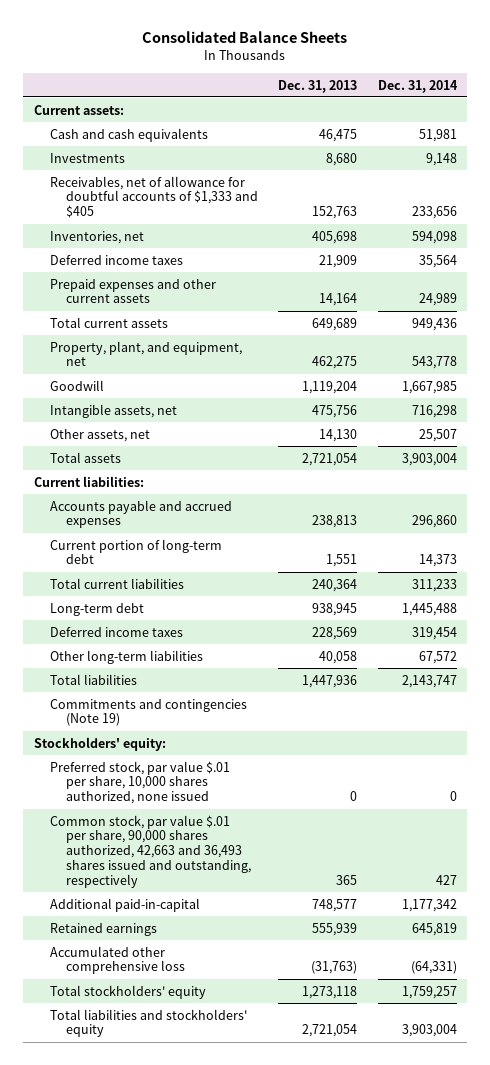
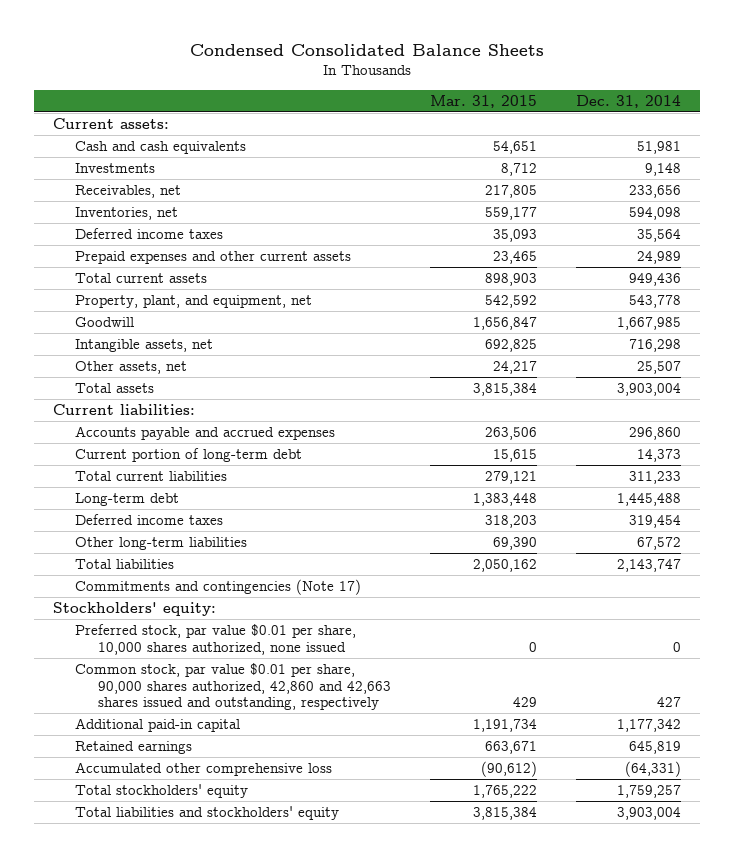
- Consolidated Balance Sheets
+ Condensed Consolidated Balance Sheets
- | Dec. 31, 2013 | Dec. 31, 2014
+ | Mar. 31, 2015 | Dec. 31, 2014
- Receivables, net of allowance for doubtful accounts of $1,333 and $405 | 152,763 | 233,656
+ Receivables, net | 217,805 | 233,656
- Commitments and contingencies (Note 19)
+ Commitments and contingencies (Note 17)
- Preferred stock, par value $.01 per share, 10,000 shares authorized, none issued | 0 | 0
- Common stock, par value $.01 per share, 90,000 shares authorized, 42,663 and 36,493 shares issued and outstanding, respectively | 365 | 427
- Additional paid-in-capital | 748,577 | 1,177,342
+ Preferred stock, par value $0.01 per share, 10,000 shares authorized, none issued | 0 | 0
+ Common stock, par value $0.01 per share, 90,000 shares authorized, 42,860 and 42,663 shares issued and outstanding, respectively | 429 | 427
+ Additional paid-in capital | 1,191,734 | 1,177,342

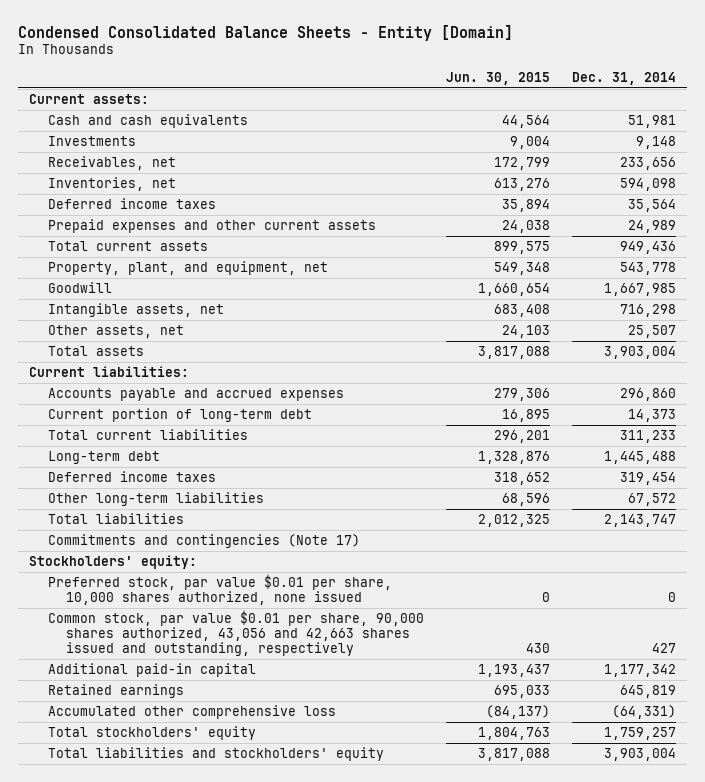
- Condensed Consolidated Balance Sheets
+ Condensed Consolidated Balance Sheets - Entity [Domain]
- | Mar. 31, 2015 | Dec. 31, 2014
+ | Jun. 30, 2015 | Dec. 31, 2014
- Common stock, par value $0.01 per share, 90,000 shares authorized, 42,860 and 42,663 shares issued and outstanding, respectively | 429 | 427
+ Common stock, par value $0.01 per share, 90,000 shares authorized, 43,056 and 42,663 shares issued and outstanding, respectively | 430 | 427

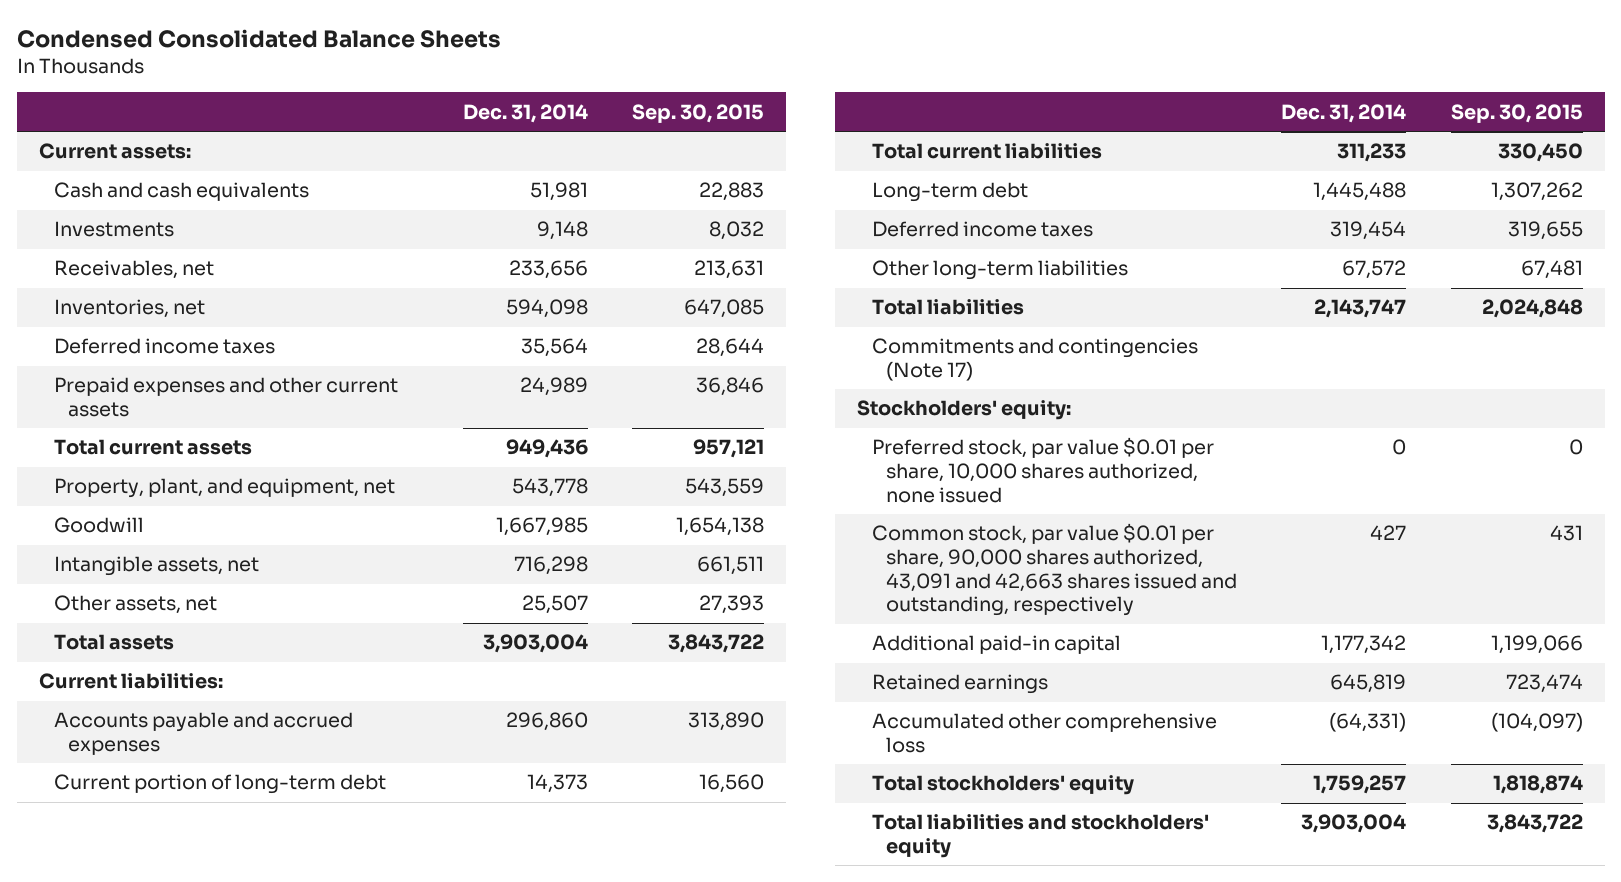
- Condensed Consolidated Balance Sheets - Entity [Domain]
+ Condensed Consolidated Balance Sheets
- | Jun. 30, 2015 | Dec. 31, 2014
+ | Dec. 31, 2014 | Sep. 30, 2015
- Common stock, par value $0.01 per share, 90,000 shares authorized, 43,056 and 42,663 shares issued and outstanding, respectively | 430 | 427
+ Common stock, par value $0.01 per share, 90,000 shares authorized, 43,091 and 42,663 shares issued and outstanding, respectively | 427 | 431

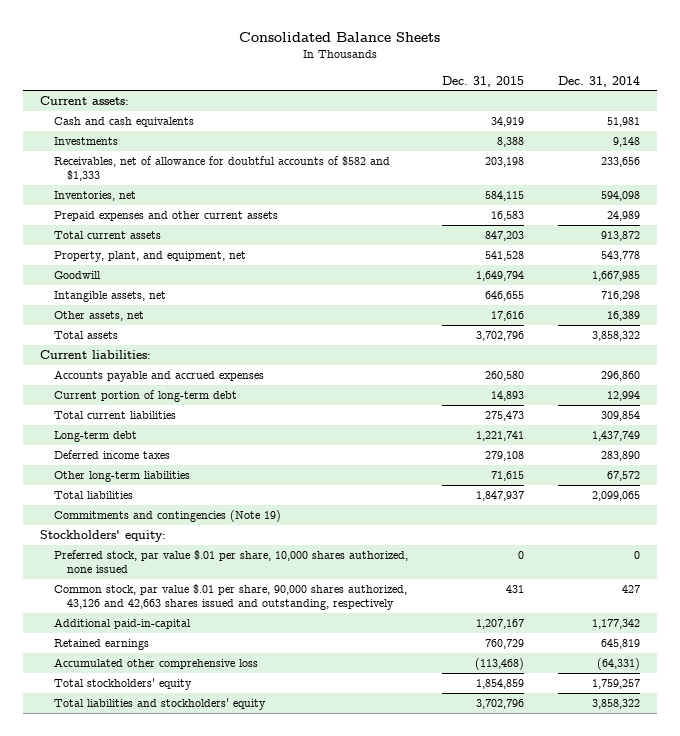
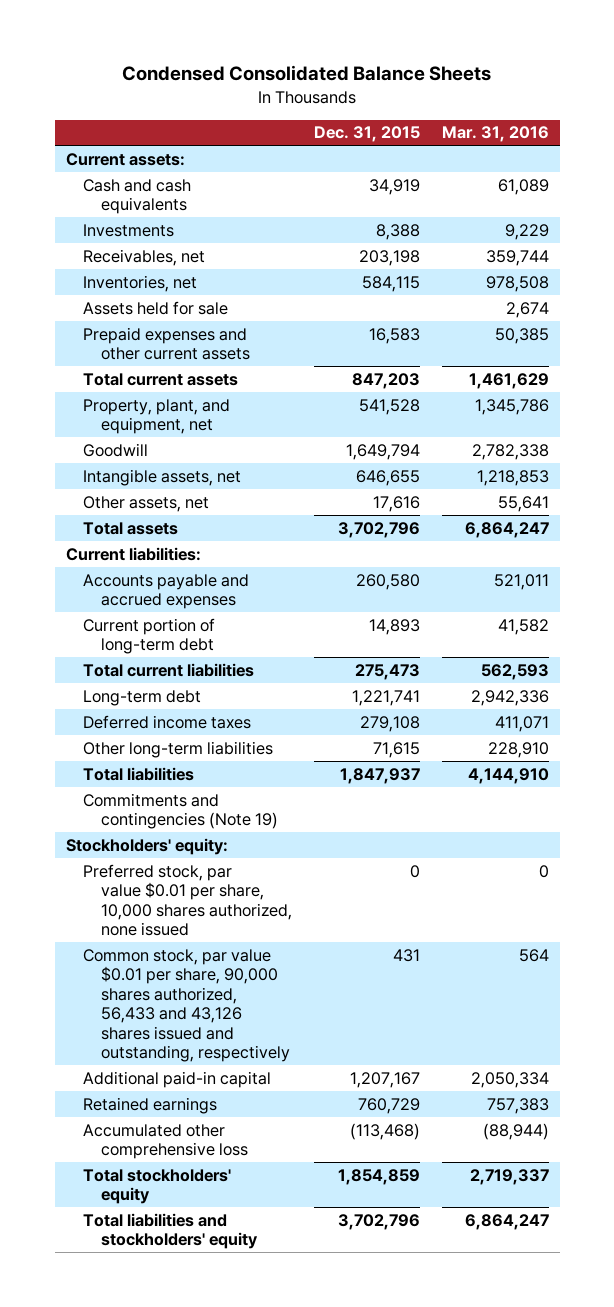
- Consolidated Balance Sheets
+ Condensed Consolidated Balance Sheets
- | Dec. 31, 2015 | Dec. 31, 2014
+ | Dec. 31, 2015 | Mar. 31, 2016
- Receivables, net of allowance for doubtful accounts of $582 and $1,333 | 203,198 | 233,656
+ Receivables, net | 203,198 | 359,744
+ Assets held for sale | | 2,674
- Preferred stock, par value $.01 per share, 10,000 shares authorized, none issued | 0 | 0
- Common stock, par value $.01 per share, 90,000 shares authorized, 43,126 and 42,663 shares issued and outstanding, respectively | 431 | 427
- Additional paid-in-capital | 1,207,167 | 1,177,342
+ Preferred stock, par value $0.01 per share, 10,000 shares authorized, none issued | 0 | 0
+ Common stock, par value $0.01 per share, 90,000 shares authorized, 56,433 and 43,126 shares issued and outstanding, respectively | 431 | 564
+ Additional paid-in capital | 1,207,167 | 2,050,334

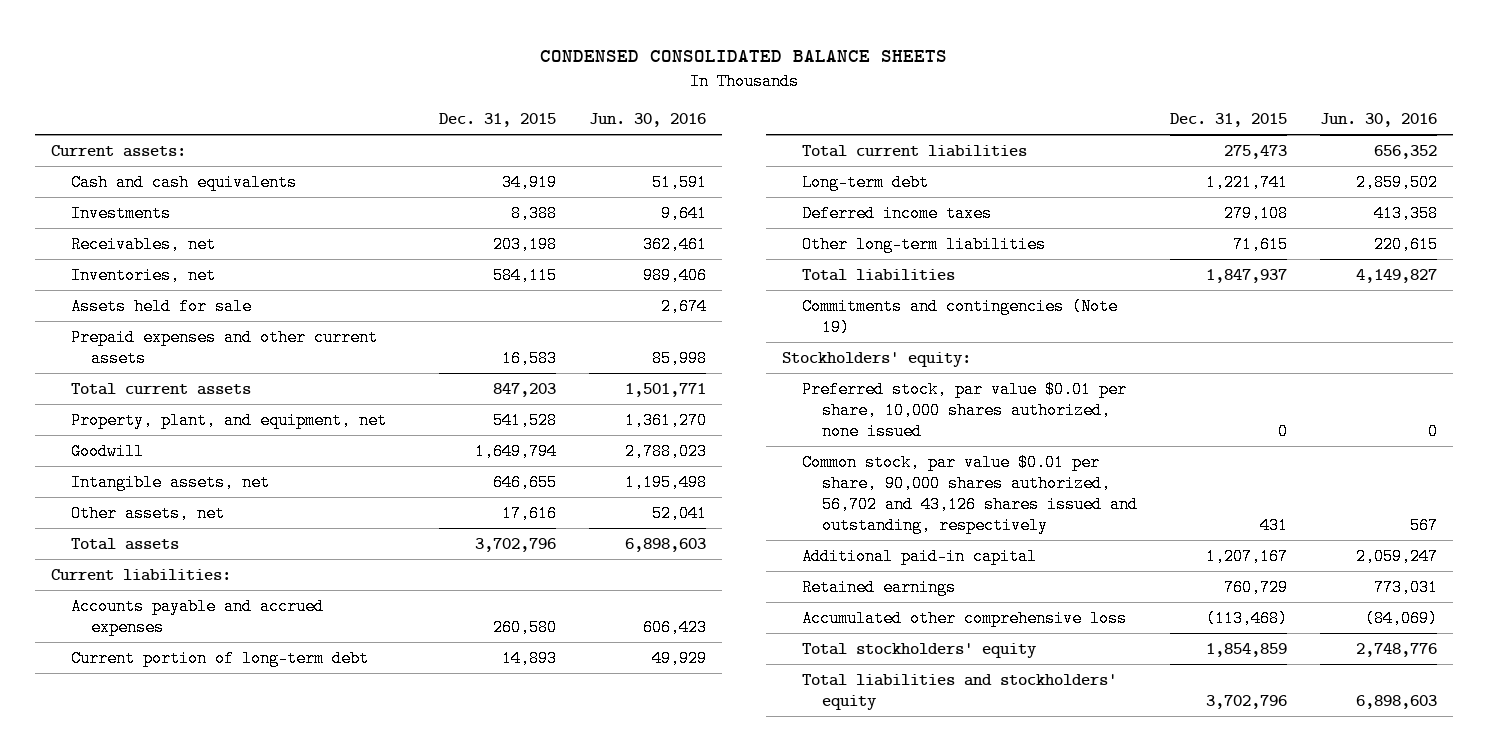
- Condensed Consolidated Balance Sheets
+ CONDENSED CONSOLIDATED BALANCE SHEETS
- | Dec. 31, 2015 | Mar. 31, 2016
+ | Dec. 31, 2015 | Jun. 30, 2016
- Common stock, par value $0.01 per share, 90,000 shares authorized, 56,433 and 43,126 shares issued and outstanding, respectively | 431 | 564
+ Common stock, par value $0.01 per share, 90,000 shares authorized, 56,702 and 43,126 shares issued and outstanding, respectively | 431 | 567

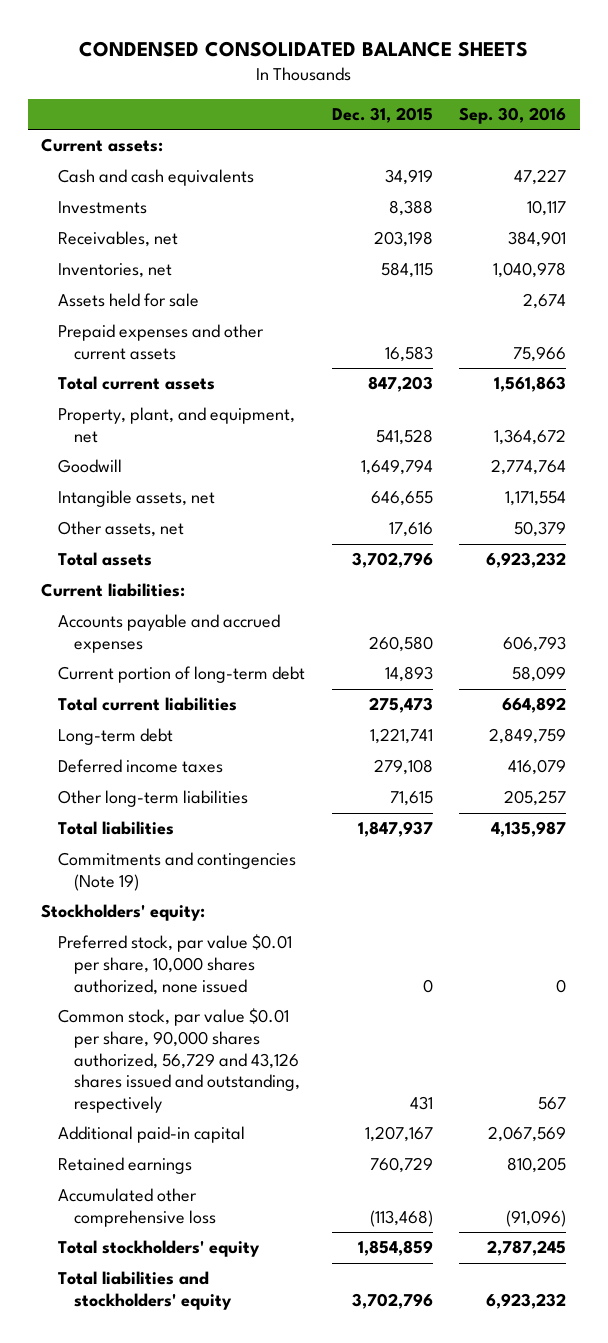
- | Dec. 31, 2015 | Jun. 30, 2016
+ | Dec. 31, 2015 | Sep. 30, 2016
- Common stock, par value $0.01 per share, 90,000 shares authorized, 56,702 and 43,126 shares issued and outstanding, respectively | 431 | 567
+ Common stock, par value $0.01 per share, 90,000 shares authorized, 56,729 and 43,126 shares issued and outstanding, respectively | 431 | 567

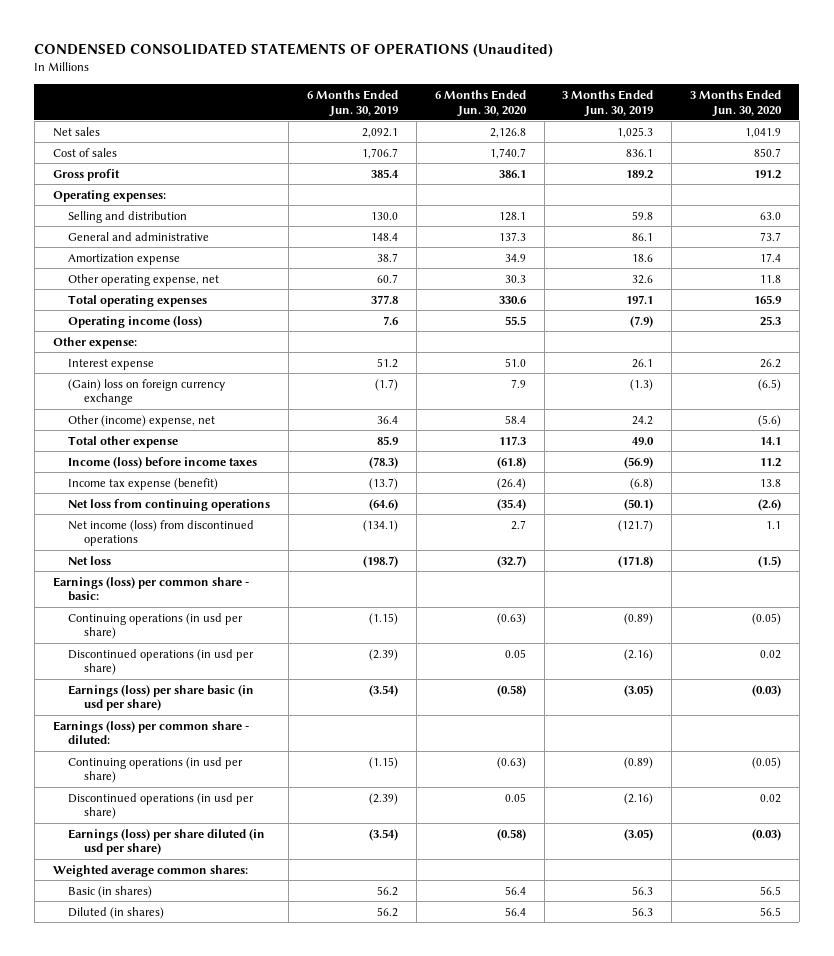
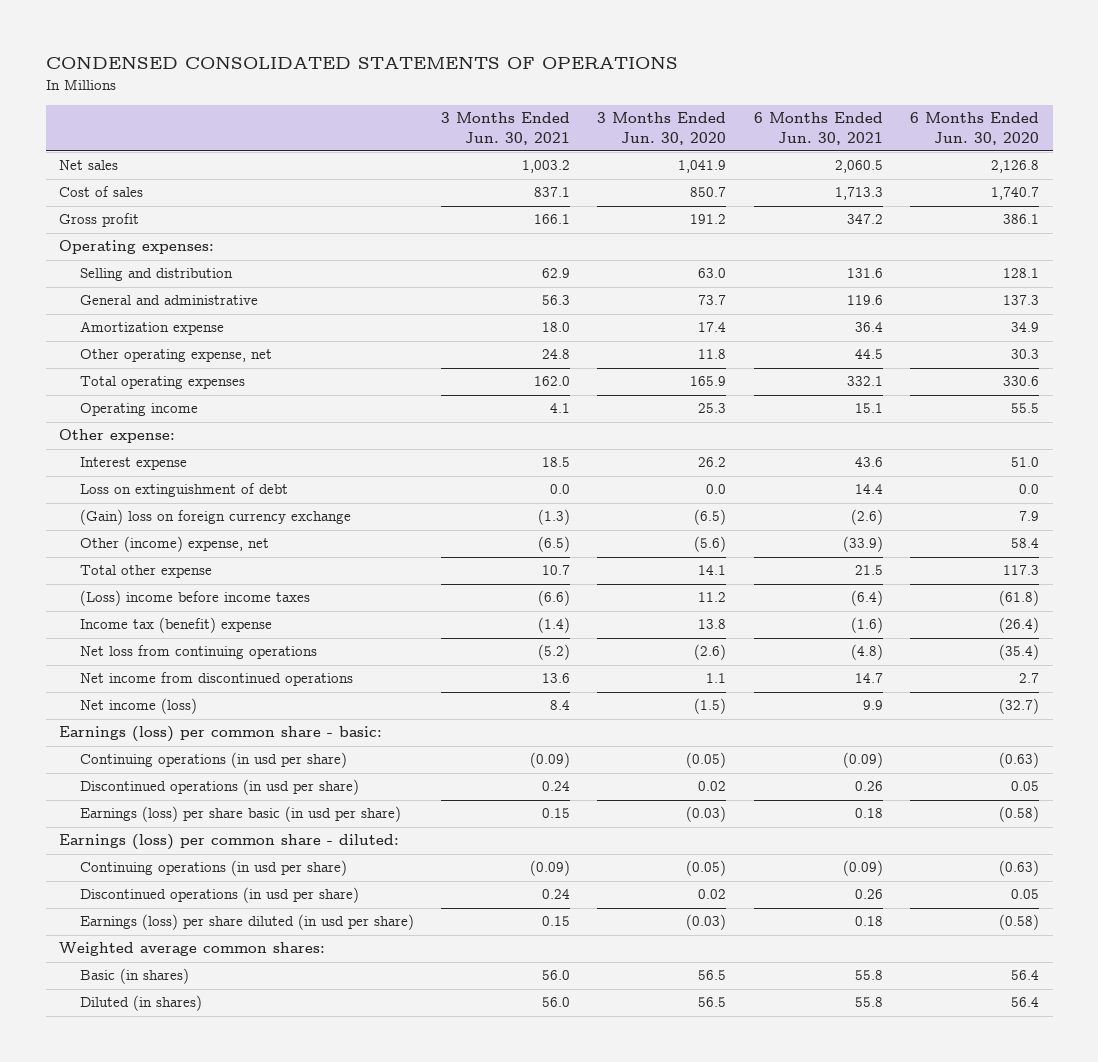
- CONDENSED CONSOLIDATED STATEMENTS OF OPERATIONS (Unaudited)
+ CONDENSED CONSOLIDATED STATEMENTS OF OPERATIONS
- | 6 Months Ended Jun. 30, 2019 | 6 Months Ended Jun. 30, 2020 | 3 Months Ended Jun. 30, 2019 | 3 Months Ended Jun. 30, 2020
+ | 3 Months Ended Jun. 30, 2021 | 3 Months Ended Jun. 30, 2020 | 6 Months Ended Jun. 30, 2021 | 6 Months Ended Jun. 30, 2020
- Operating income (loss) | 7.6 | 55.5 | (7.9) | 25.3
+ Operating income | 4.1 | 25.3 | 15.1 | 55.5
+ Loss on extinguishment of debt | 0.0 | 0.0 | 14.4 | 0.0
- Income (loss) before income taxes | (78.3) | (61.8) | (56.9) | 11.2
- Income tax expense (benefit) | (13.7) | (26.4) | (6.8) | 13.8
+ (Loss) income before income taxes | (6.6) | 11.2 | (6.4) | (61.8)
+ Income tax (benefit) expense | (1.4) | 13.8 | (1.6) | (26.4)
- Net income (loss) from discontinued operations | (134.1) | 2.7 | (121.7) | 1.1
- Net loss | (198.7) | (32.7) | (171.8) | (1.5)
+ Net income from discontinued operations | 13.6 | 1.1 | 14.7 | 2.7
+ Net income (loss) | 8.4 | (1.5) | 9.9 | (32.7)

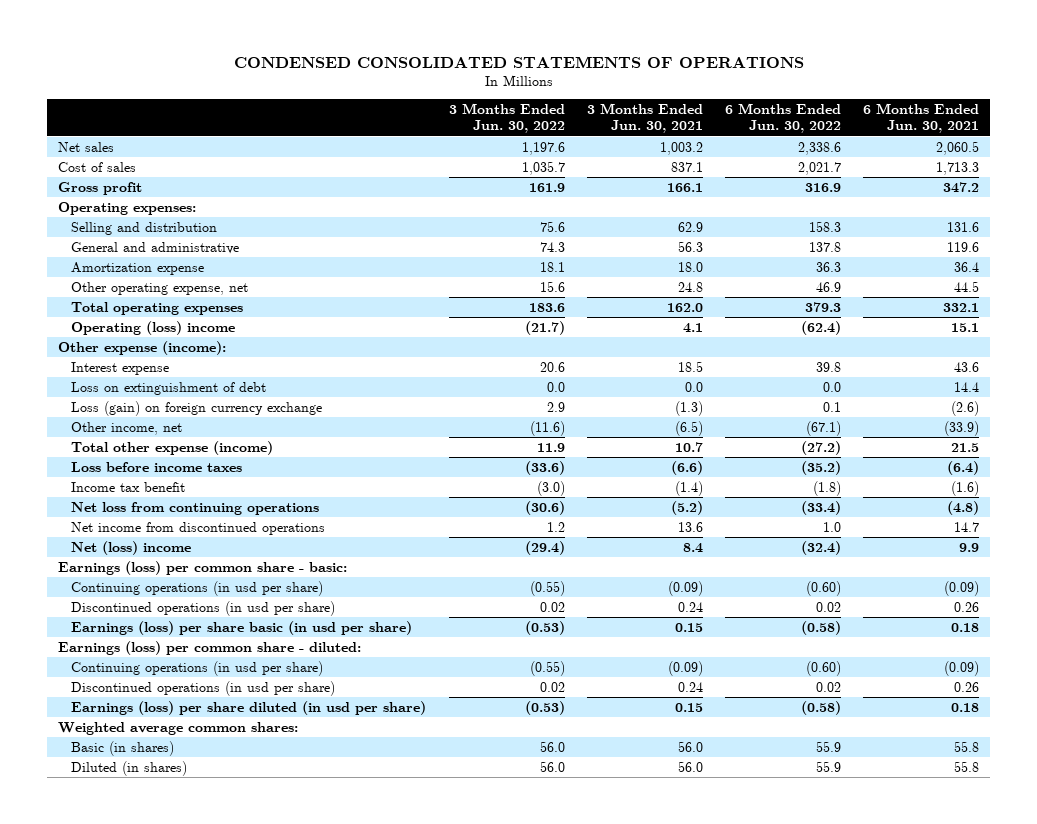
- | 3 Months Ended Jun. 30, 2021 | 3 Months Ended Jun. 30, 2020 | 6 Months Ended Jun. 30, 2021 | 6 Months Ended Jun. 30, 2020
+ | 3 Months Ended Jun. 30, 2022 | 3 Months Ended Jun. 30, 2021 | 6 Months Ended Jun. 30, 2022 | 6 Months Ended Jun. 30, 2021
- Operating income | 4.1 | 25.3 | 15.1 | 55.5
- Other expense:
+ Operating (loss) income | (21.7) | 4.1 | (62.4) | 15.1
+ Other expense (income):
- (Gain) loss on foreign currency exchange | (1.3) | (6.5) | (2.6) | 7.9
- Other (income) expense, net | (6.5) | (5.6) | (33.9) | 58.4
- Total other expense | 10.7 | 14.1 | 21.5 | 117.3
- (Loss) income before income taxes | (6.6) | 11.2 | (6.4) | (61.8)
- Income tax (benefit) expense | (1.4) | 13.8 | (1.6) | (26.4)
+ Loss (gain) on foreign currency exchange | 2.9 | (1.3) | 0.1 | (2.6)
+ Other income, net | (11.6) | (6.5) | (67.1) | (33.9)
+ Total other expense (income) | 11.9 | 10.7 | (27.2) | 21.5
+ Loss before income taxes | (33.6) | (6.6) | (35.2) | (6.4)
+ Income tax benefit | (3.0) | (1.4) | (1.8) | (1.6)
- Net income (loss) | 8.4 | (1.5) | 9.9 | (32.7)
+ Net (loss) income | (29.4) | 8.4 | (32.4) | 9.9

